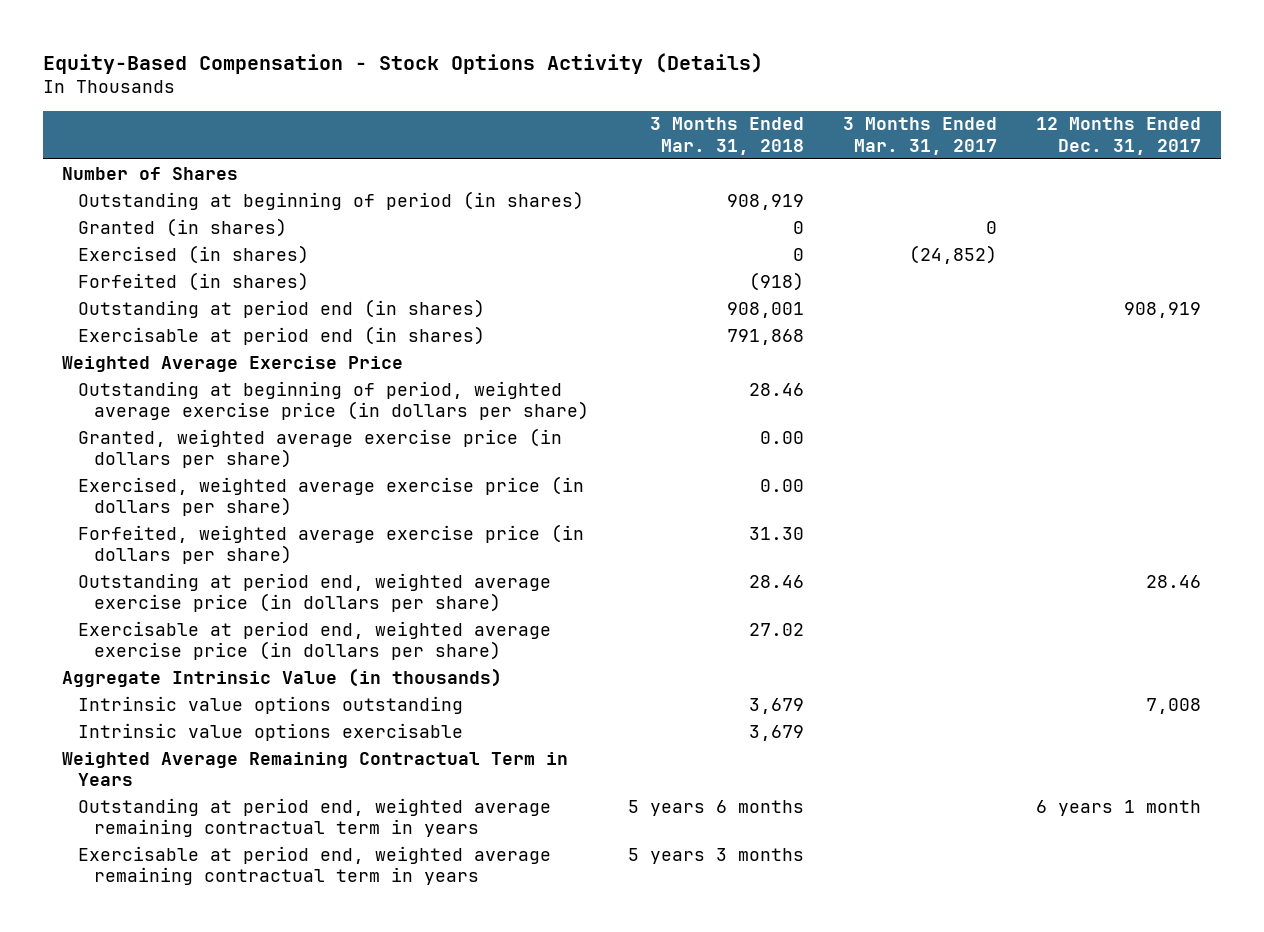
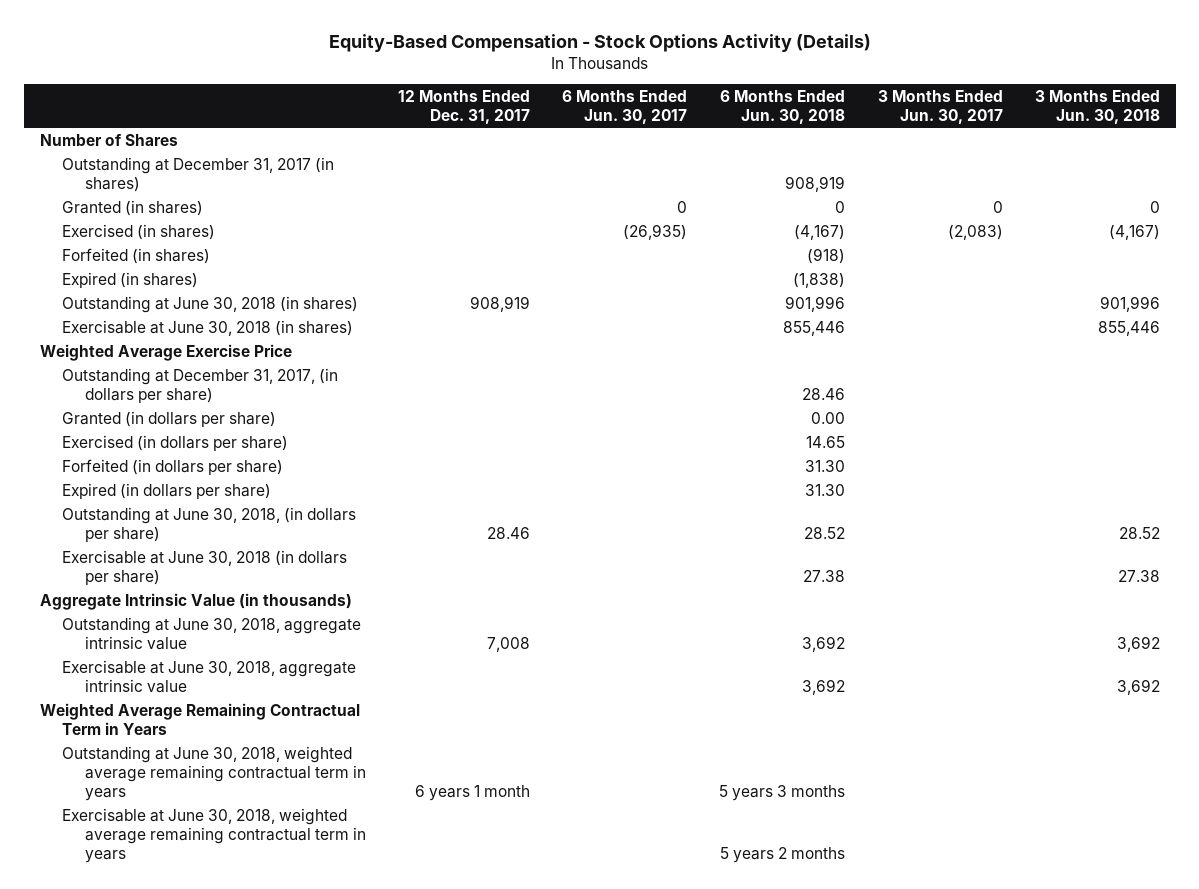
- | 3 Months Ended Mar. 31, 2018 | 3 Months Ended Mar. 31, 2017 | 12 Months Ended Dec. 31, 2017
+ | 12 Months Ended Dec. 31, 2017 | 6 Months Ended Jun. 30, 2017 | 6 Months Ended Jun. 30, 2018 | 3 Months Ended Jun. 30, 2017 | 3 Months Ended Jun. 30, 2018
- Outstanding at beginning of period (in shares) | 908,919 | |
+ Outstanding at December 31, 2017 (in shares) | | | 908,919 | |
- Outstanding at period end (in shares) | 908,001 | | 908,919
- Exercisable at period end (in shares) | 791,868 | |
+ Expired (in shares) | | | (1,838) | |
+ Outstanding at June 30, 2018 (in shares) | 908,919 | | 901,996 | | 901,996
+ Exercisable at June 30, 2018 (in shares) | | | 855,446 | | 855,446
- Outstanding at beginning of period, weighted average exercise price (in dollars per share) | 28.46 | |
- Granted, weighted average exercise price (in dollars per share) | 0.00 | |
- Exercised, weighted average exercise price (in dollars per share) | 0.00 | |
- Forfeited, weighted average exercise price (in dollars per share) | 31.30 | |
- Outstanding at period end, weighted average exercise price (in dollars per share) | 28.46 | | 28.46
- Exercisable at period end, weighted average exercise price (in dollars per share) | 27.02 | |
+ Outstanding at December 31, 2017, (in dollars per share) | | | 28.46 | |
+ Granted (in dollars per share) | | | 0.00 | |
+ Exercised (in dollars per share) | | | 14.65 | |
+ Forfeited (in dollars per share) | | | 31.30 | |
+ Expired (in dollars per share) | | | 31.30 | |
+ Outstanding at June 30, 2018, (in dollars per share) | 28.46 | | 28.52 | | 28.52
+ Exercisable at June 30, 2018 (in dollars per share) | | | 27.38 | | 27.38
- Intrinsic value options outstanding | 3,679 | | 7,008
- Intrinsic value options exercisable | 3,679 | |
+ Outstanding at June 30, 2018, aggregate intrinsic value | 7,008 | | 3,692 | | 3,692
+ Exercisable at June 30, 2018, aggregate intrinsic value | | | 3,692 | | 3,692
- Outstanding at period end, weighted average remaining contractual term in years | 5 years 6 months | | 6 years 1 month
- Exercisable at period end, weighted average remaining contractual term in years | 5 years 3 months | |
+ Outstanding at June 30, 2018, weighted average remaining contractual term in years | 6 years 1 month | | 5 years 3 months | |
+ Exercisable at June 30, 2018, weighted average remaining contractual term in years | | | 5 years 2 months | |

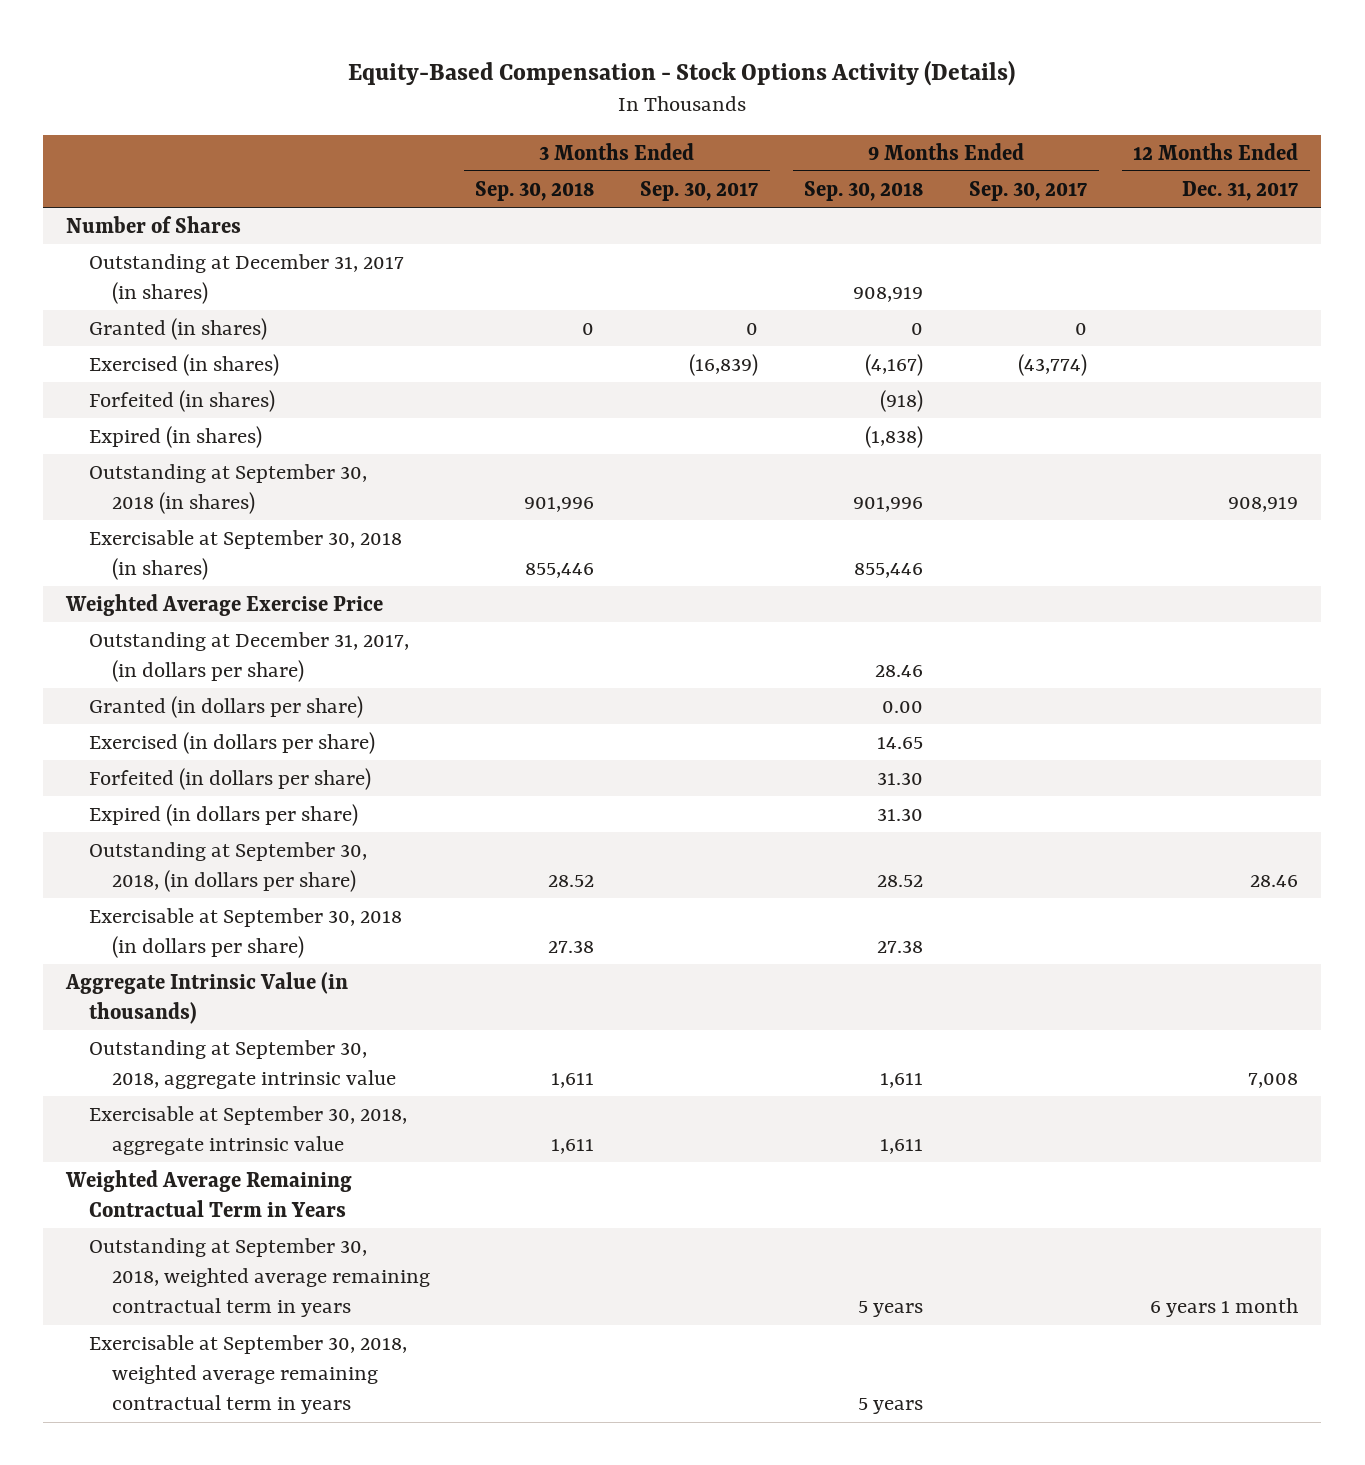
- | 12 Months Ended Dec. 31, 2017 | 6 Months Ended Jun. 30, 2017 | 6 Months Ended Jun. 30, 2018 | 3 Months Ended Jun. 30, 2017 | 3 Months Ended Jun. 30, 2018
+ | 3 Months Ended Sep. 30, 2018 | 3 Months Ended Sep. 30, 2017 | 9 Months Ended Sep. 30, 2018 | 9 Months Ended Sep. 30, 2017 | 12 Months Ended Dec. 31, 2017
- Outstanding at June 30, 2018 (in shares) | 908,919 | | 901,996 | | 901,996
- Exercisable at June 30, 2018 (in shares) | | | 855,446 | | 855,446
+ Outstanding at September 30, 2018 (in shares) | 901,996 | | 901,996 | | 908,919
+ Exercisable at September 30, 2018 (in shares) | 855,446 | | 855,446 | |
- Outstanding at June 30, 2018, (in dollars per share) | 28.46 | | 28.52 | | 28.52
- Exercisable at June 30, 2018 (in dollars per share) | | | 27.38 | | 27.38
+ Outstanding at September 30, 2018, (in dollars per share) | 28.52 | | 28.52 | | 28.46
+ Exercisable at September 30, 2018 (in dollars per share) | 27.38 | | 27.38 | |
- Outstanding at June 30, 2018, aggregate intrinsic value | 7,008 | | 3,692 | | 3,692
- Exercisable at June 30, 2018, aggregate intrinsic value | | | 3,692 | | 3,692
+ Outstanding at September 30, 2018, aggregate intrinsic value | 1,611 | | 1,611 | | 7,008
+ Exercisable at September 30, 2018, aggregate intrinsic value | 1,611 | | 1,611 | |
- Outstanding at June 30, 2018, weighted average remaining contractual term in years | 6 years 1 month | | 5 years 3 months | |
- Exercisable at June 30, 2018, weighted average remaining contractual term in years | | | 5 years 2 months | |
+ Outstanding at September 30, 2018, weighted average remaining contractual term in years | | | 5 years | | 6 years 1 month
+ Exercisable at September 30, 2018, weighted average remaining contractual term in years | | | 5 years | |

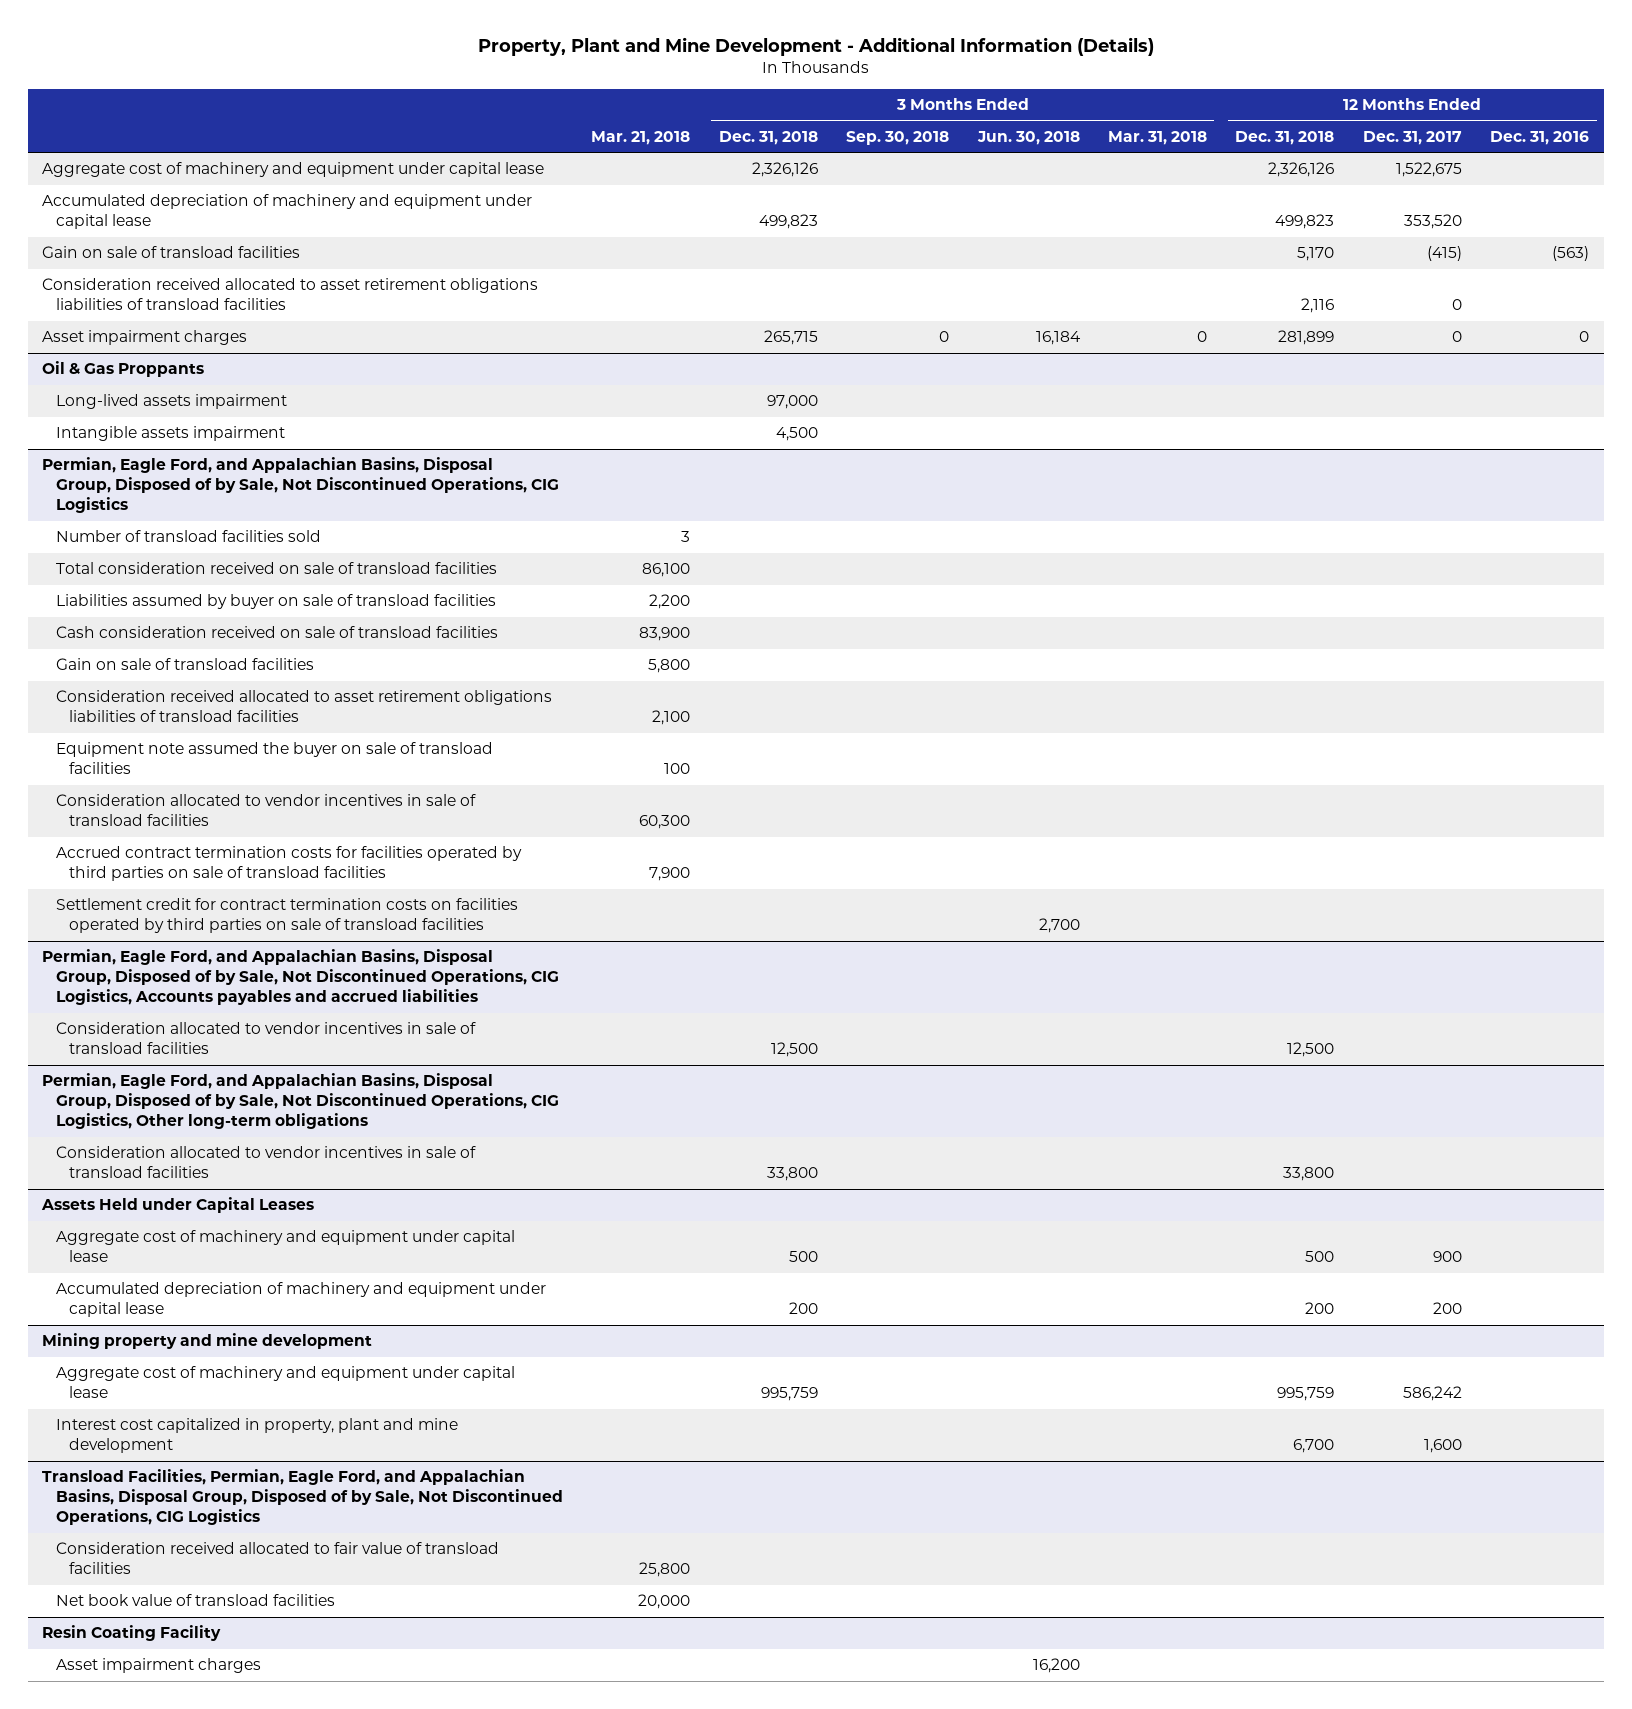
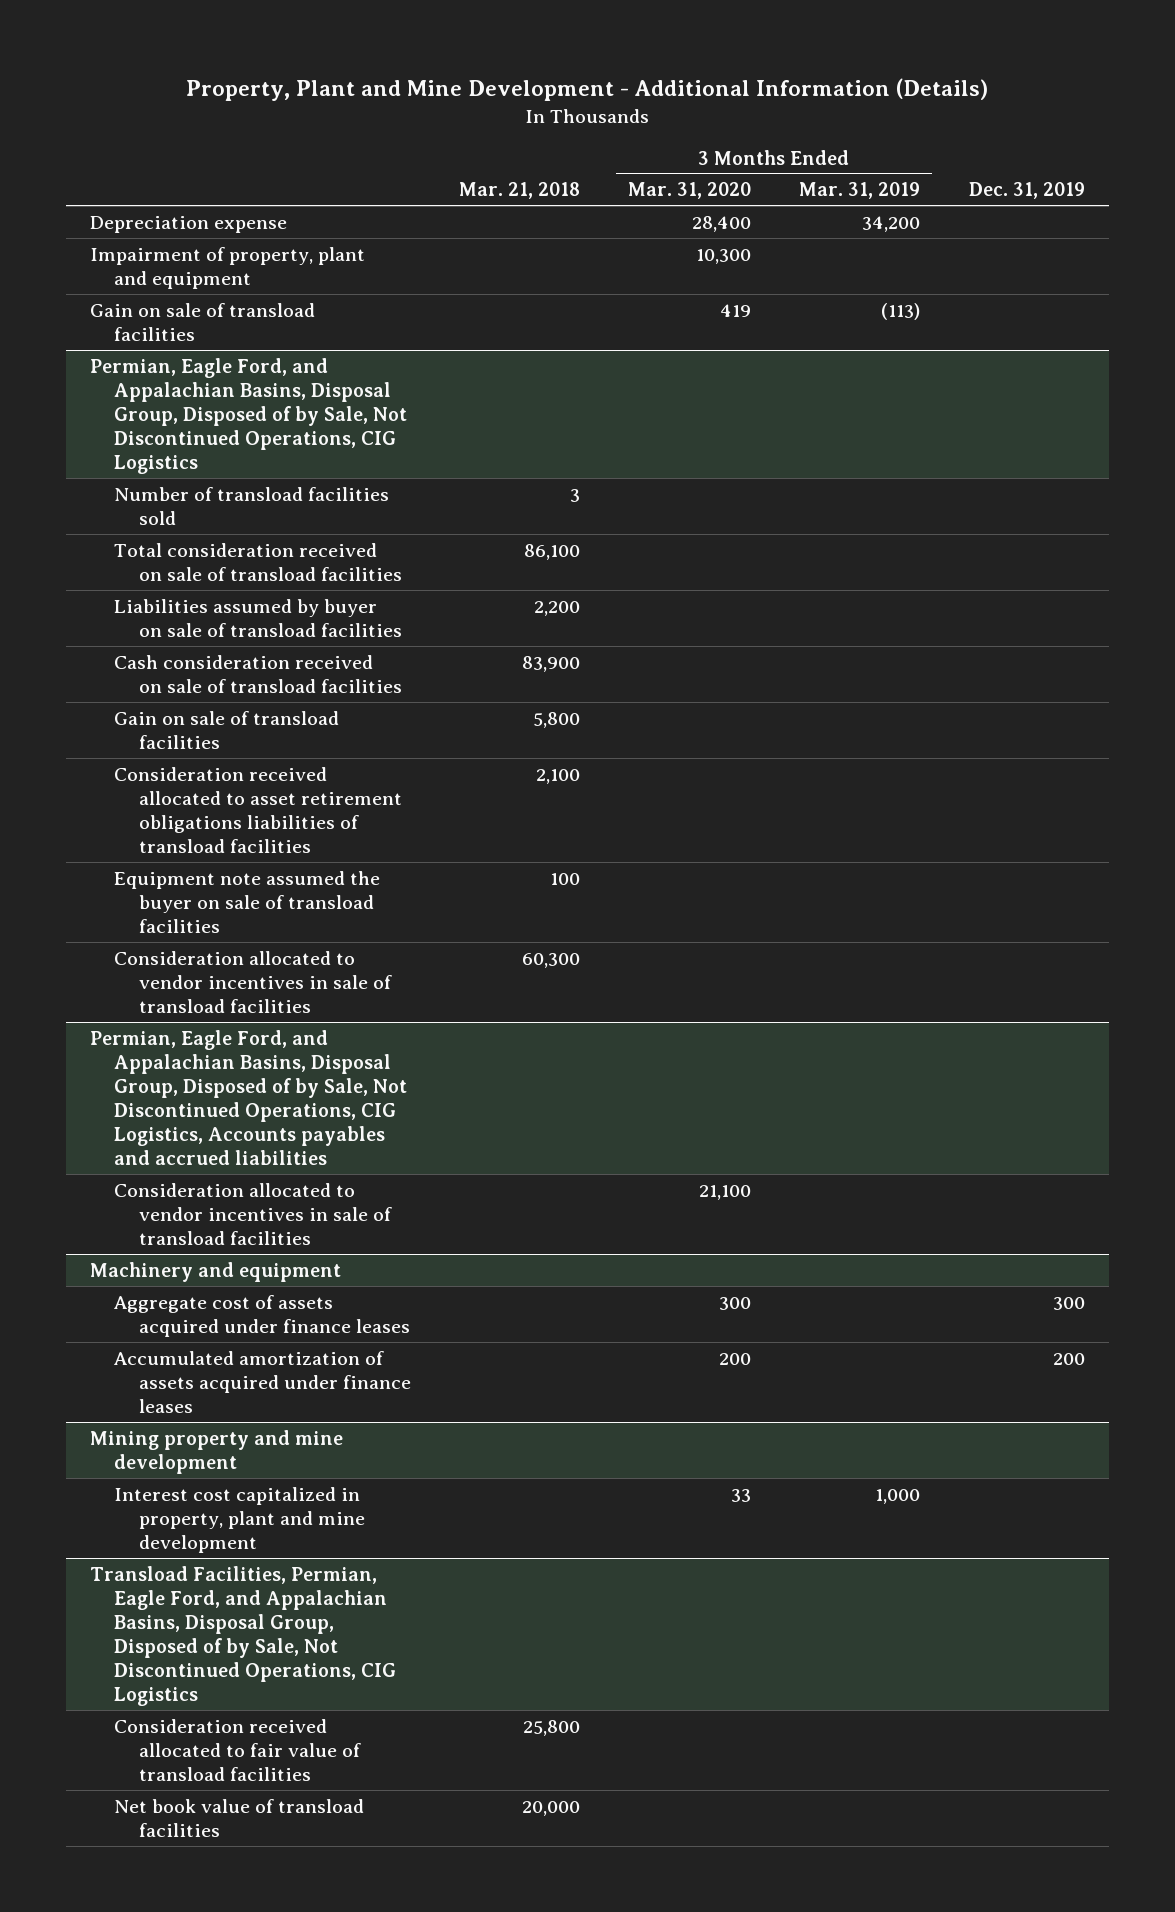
- | Mar. 21, 2018 | 3 Months Ended Dec. 31, 2018 | 3 Months Ended Sep. 30, 2018 | 3 Months Ended Jun. 30, 2018 | 3 Months Ended Mar. 31, 2018 | 12 Months Ended Dec. 31, 2018 | 12 Months Ended Dec. 31, 2017 | 12 Months Ended Dec. 31, 2016
+ | Mar. 21, 2018 | 3 Months Ended Mar. 31, 2020 | 3 Months Ended Mar. 31, 2019 | Dec. 31, 2019
- Aggregate cost of machinery and equipment under capital lease | | 2,326,126 | | | | 2,326,126 | 1,522,675 |
- Accumulated depreciation of machinery and equipment under capital lease | | 499,823 | | | | 499,823 | 353,520 |
+ Depreciation expense | | 28,400 | 34,200 |
+ Impairment of property, plant and equipment | | 10,300 | |
- Consideration received allocated to asset retirement obligations liabilities of transload facilities | | | | | | 2,116 | 0 |
- Asset impairment charges | | 265,715 | 0 | 16,184 | 0 | 281,899 | 0 | 0
- Oil & Gas Proppants
- Long-lived assets impairment | | 97,000 | | | | | |
- Intangible assets impairment | | 4,500 | | | | | |
@ Permian, Eagle Ford, and Appalachian Basins, Disposal Group, Disposed of by Sale, Not Discontinued Operations, CIG Logistics
- Accrued contract termination costs for facilities operated by third parties on sale of transload facilities | 7,900 | | | | | | |
- Settlement credit for contract termination costs on facilities operated by third parties on sale of transload facilities | | | | 2,700 | | | |
- Permian, Eagle Ford, and Appalachian Basins, Disposal Group, Disposed of by Sale, Not Discontinued Operations, CIG Logistics, Other long-term obligations
- Consideration allocated to vendor incentives in sale of transload facilities | | 33,800 | | | | 33,800 | |
- Assets Held under Capital Leases
- Aggregate cost of machinery and equipment under capital lease | | 500 | | | | 500 | 900 |
- Accumulated depreciation of machinery and equipment under capital lease | | 200 | | | | 200 | 200 |
+ Machinery and equipment
+ Aggregate cost of assets acquired under finance leases | | 300 | | 300
+ Accumulated amortization of assets acquired under finance leases | | 200 | | 200
@ Mining property and mine development
- Aggregate cost of machinery and equipment under capital lease | | 995,759 | | | | 995,759 | 586,242 |
- Resin Coating Facility
- Asset impairment charges | | | | 16,200 | | | |

